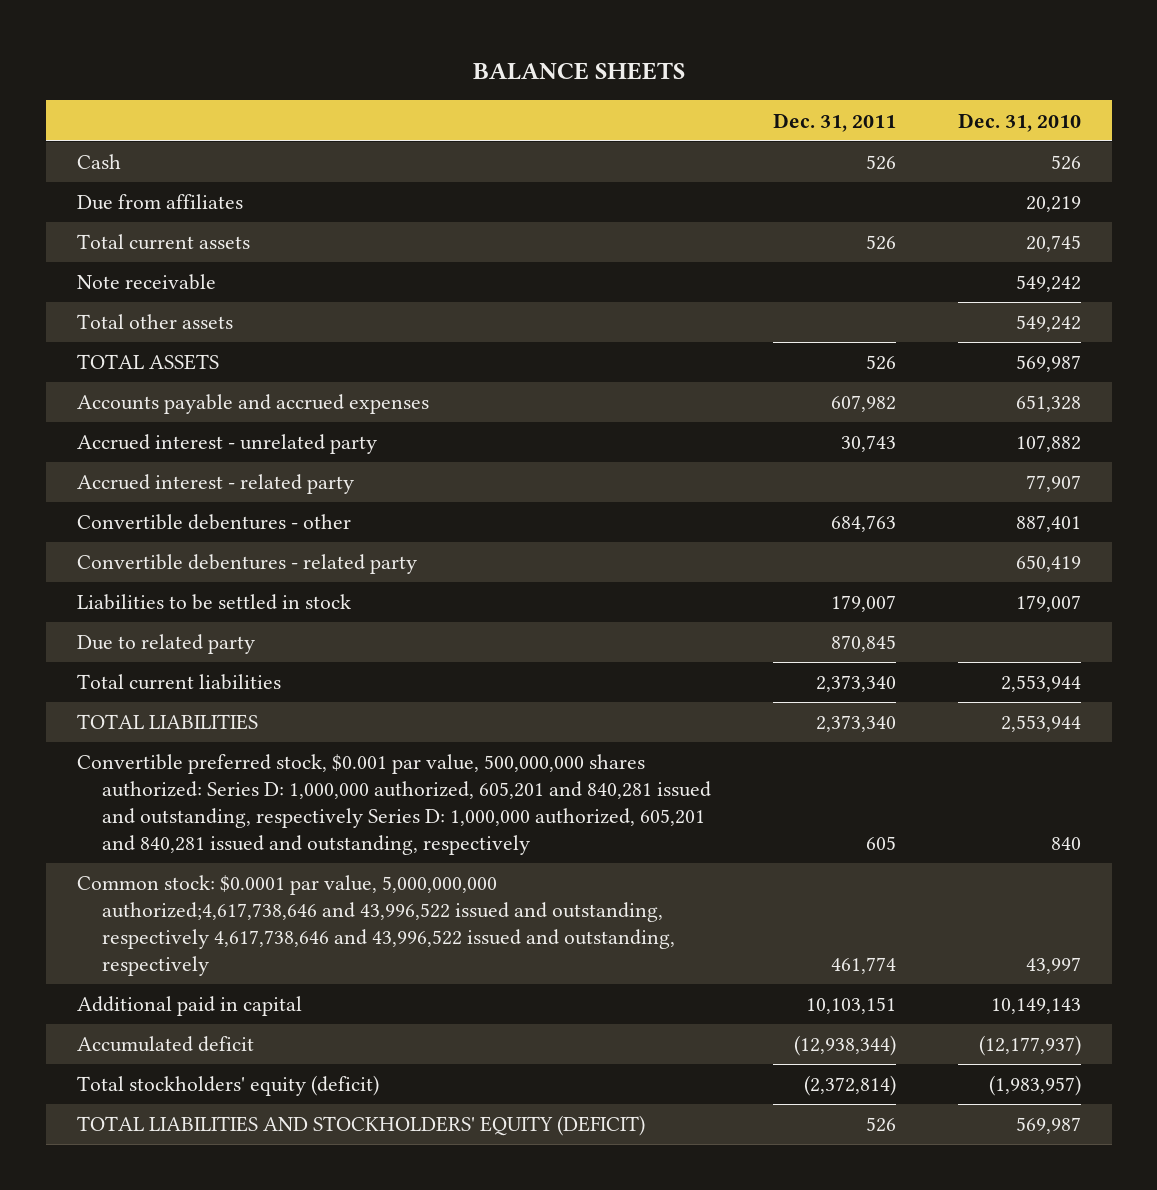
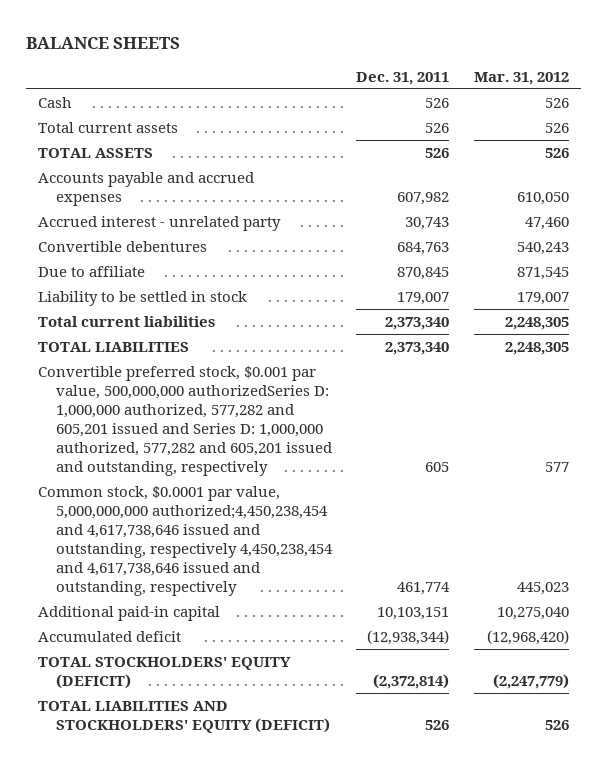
- | Dec. 31, 2011 | Dec. 31, 2010
+ | Dec. 31, 2011 | Mar. 31, 2012
- Due from affiliates | | 20,219
- Note receivable | | 549,242
- Total other assets | | 549,242
- Accrued interest - related party | | 77,907
- Convertible debentures - other | 684,763 | 887,401
- Convertible debentures - related party | | 650,419
- Liabilities to be settled in stock | 179,007 | 179,007
- Due to related party | 870,845 |
+ Convertible debentures | 684,763 | 540,243
+ Due to affiliate | 870,845 | 871,545
+ Liability to be settled in stock | 179,007 | 179,007
- Convertible preferred stock, $0.001 par value, 500,000,000 shares authorized: Series D: 1,000,000 authorized, 605,201 and 840,281 issued and outstanding, respectively Series D: 1,000,000 authorized, 605,201 and 840,281 issued and outstanding, respectively | 605 | 840
- Common stock: $0.0001 par value, 5,000,000,000 authorized;4,617,738,646 and 43,996,522 issued and outstanding, respectively 4,617,738,646 and 43,996,522 issued and outstanding, respectively | 461,774 | 43,997
- Additional paid in capital | 10,103,151 | 10,149,143
+ Convertible preferred stock, $0.001 par value, 500,000,000 authorizedSeries D: 1,000,000 authorized, 577,282 and 605,201 issued and Series D: 1,000,000 authorized, 577,282 and 605,201 issued and outstanding, respectively | 605 | 577
+ Common stock, $0.0001 par value, 5,000,000,000 authorized;4,450,238,454 and 4,617,738,646 issued and outstanding, respectively 4,450,238,454 and 4,617,738,646 issued and outstanding, respectively | 461,774 | 445,023
+ Additional paid-in capital | 10,103,151 | 10,275,040
- Total stockholders' equity (deficit) | (2,372,814) | (1,983,957)
+ TOTAL STOCKHOLDERS' EQUITY (DEFICIT) | (2,372,814) | (2,247,779)

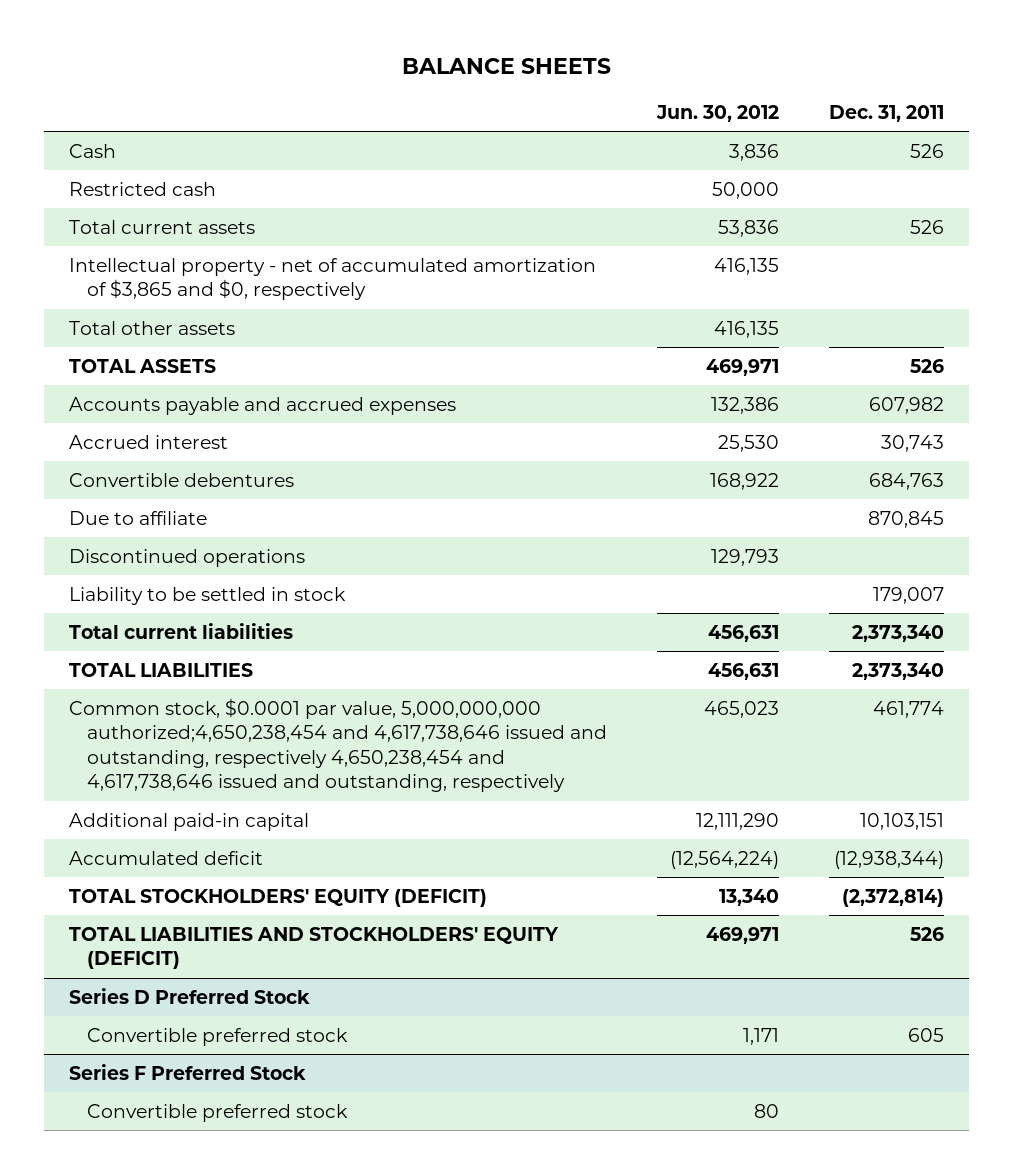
- | Dec. 31, 2011 | Mar. 31, 2012
+ | Jun. 30, 2012 | Dec. 31, 2011
+ Restricted cash | 50,000 |
+ Intellectual property - net of accumulated amortization of $3,865 and $0, respectively | 416,135 |
+ Total other assets | 416,135 |
- Accrued interest - unrelated party | 30,743 | 47,460
+ Accrued interest | 25,530 | 30,743
+ Discontinued operations | 129,793 |
- Convertible preferred stock, $0.001 par value, 500,000,000 authorizedSeries D: 1,000,000 authorized, 577,282 and 605,201 issued and Series D: 1,000,000 authorized, 577,282 and 605,201 issued and outstanding, respectively | 605 | 577
- Common stock, $0.0001 par value, 5,000,000,000 authorized;4,450,238,454 and 4,617,738,646 issued and outstanding, respectively 4,450,238,454 and 4,617,738,646 issued and outstanding, respectively | 461,774 | 445,023
+ Common stock, $0.0001 par value, 5,000,000,000 authorized;4,650,238,454 and 4,617,738,646 issued and outstanding, respectively 4,650,238,454 and 4,617,738,646 issued and outstanding, respectively | 465,023 | 461,774
+ Series D Preferred Stock
+ Convertible preferred stock | 1,171 | 605
+ Series F Preferred Stock
+ Convertible preferred stock | 80 |

